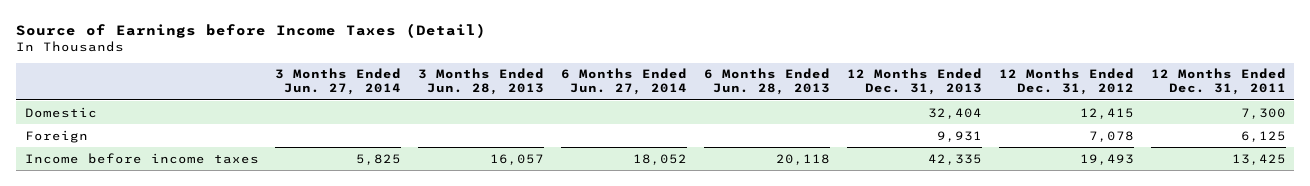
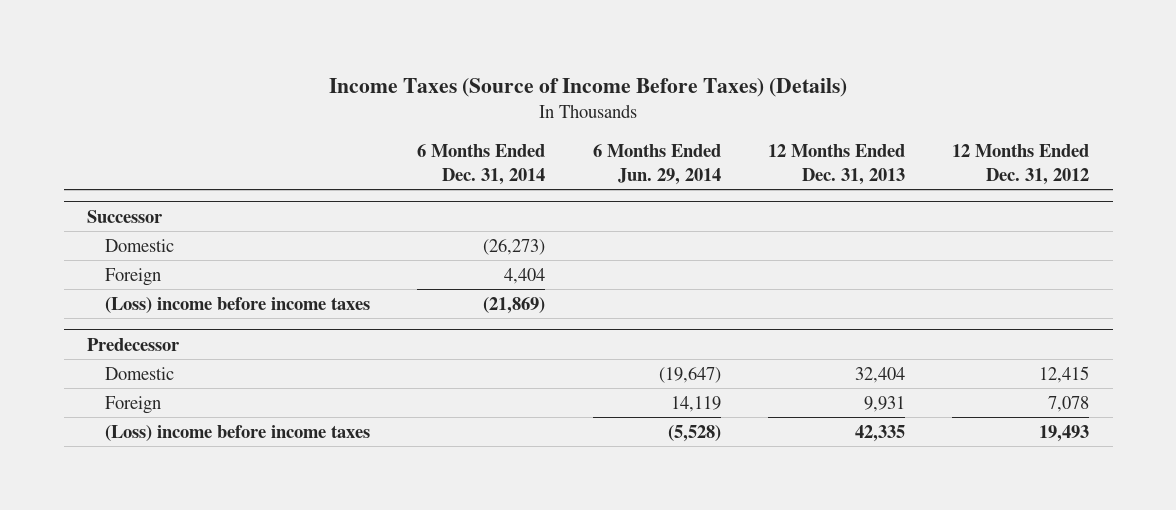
- Source of Earnings before Income Taxes (Detail)
+ Income Taxes (Source of Income Before Taxes) (Details)
- | 3 Months Ended Jun. 27, 2014 | 3 Months Ended Jun. 28, 2013 | 6 Months Ended Jun. 27, 2014 | 6 Months Ended Jun. 28, 2013 | 12 Months Ended Dec. 31, 2013 | 12 Months Ended Dec. 31, 2012 | 12 Months Ended Dec. 31, 2011
+ | 6 Months Ended Dec. 31, 2014 | 6 Months Ended Jun. 29, 2014 | 12 Months Ended Dec. 31, 2013 | 12 Months Ended Dec. 31, 2012
+ Successor
+ Domestic | (26,273) | | |
+ Foreign | 4,404 | | |
+ (Loss) income before income taxes | (21,869) | | |
+ Predecessor
- Income before income taxes | 5,825 | 16,057 | 18,052 | 20,118 | 42,335 | 19,493 | 13,425
+ (Loss) income before income taxes | | (5,528) | 42,335 | 19,493

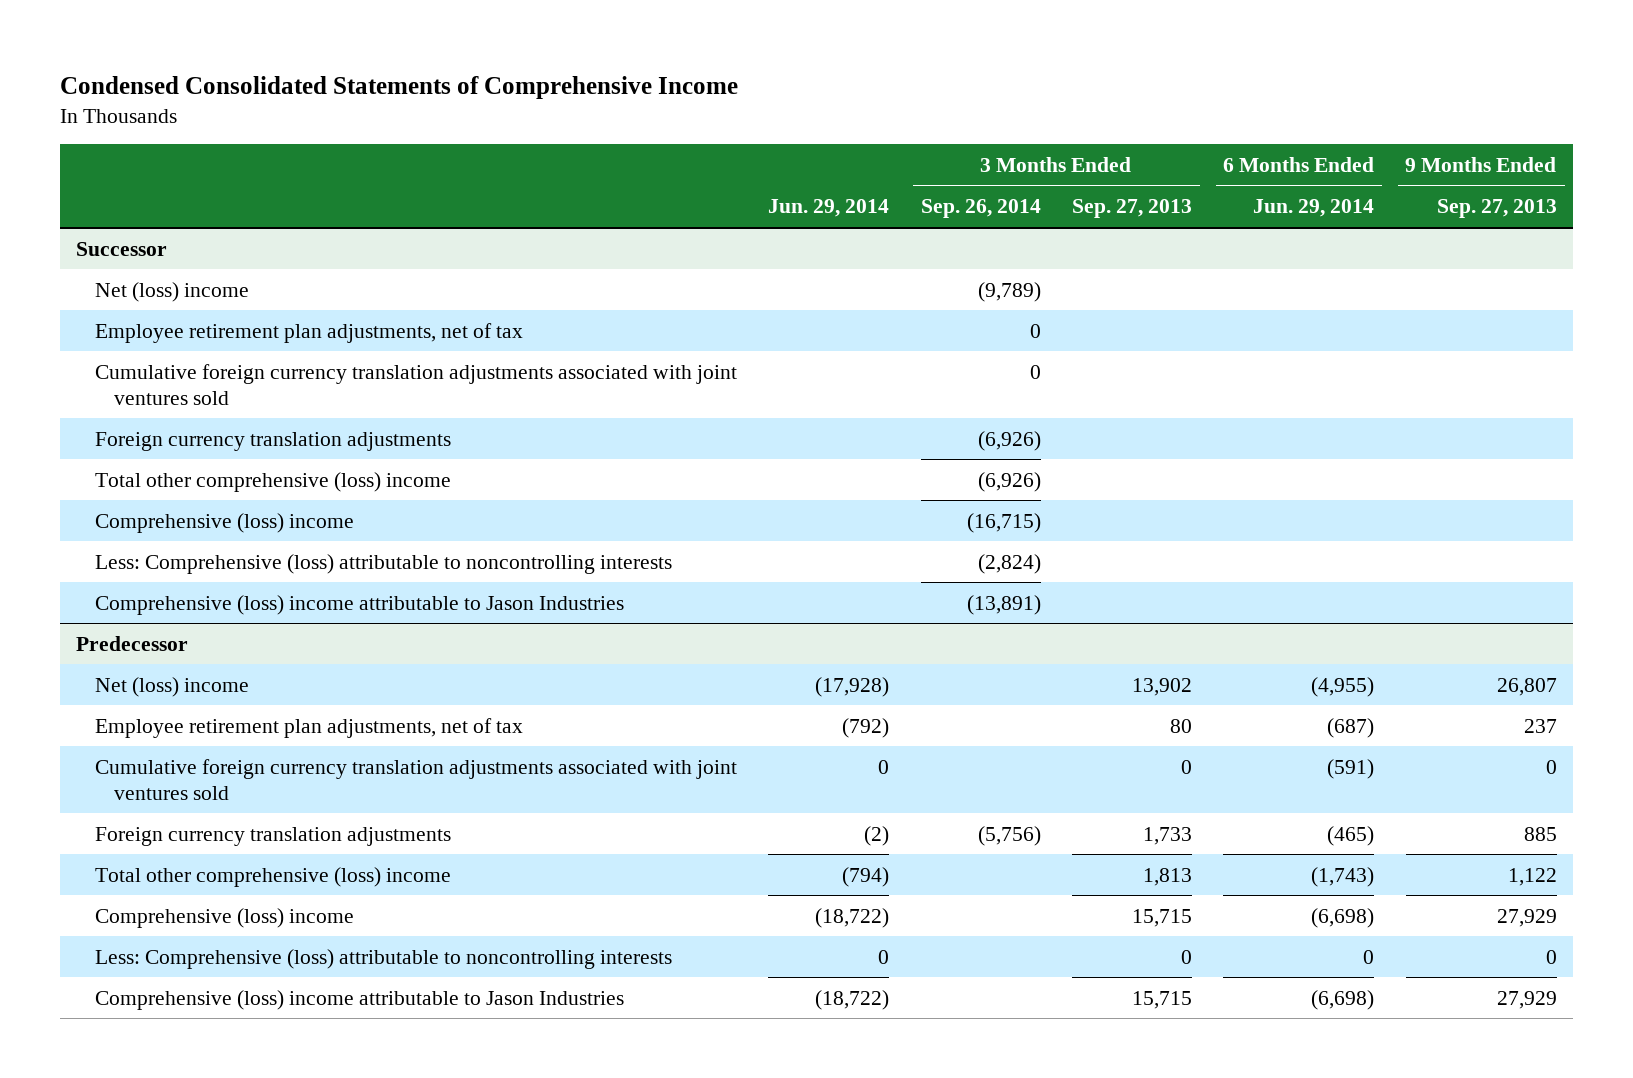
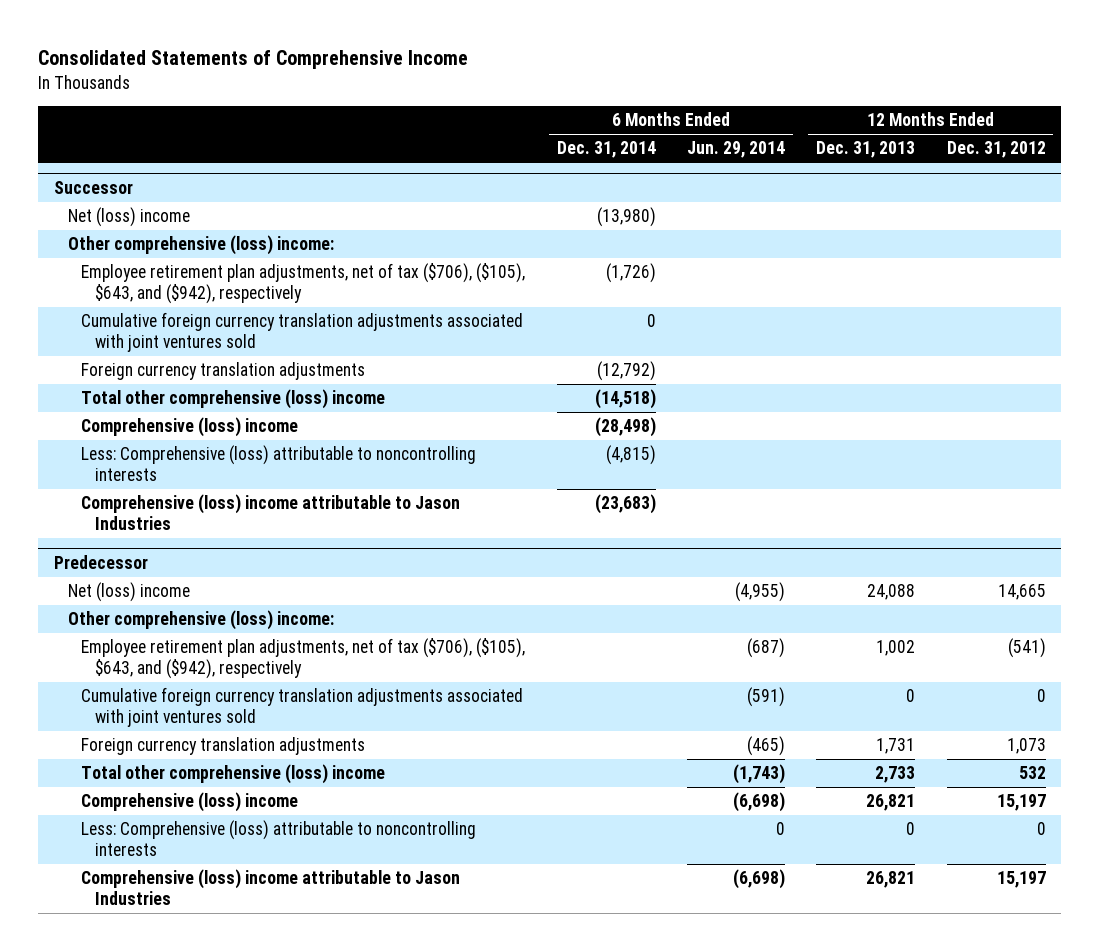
- Condensed Consolidated Statements of Comprehensive Income
+ Consolidated Statements of Comprehensive Income
- | Jun. 29, 2014 | 3 Months Ended Sep. 26, 2014 | 3 Months Ended Sep. 27, 2013 | 6 Months Ended Jun. 29, 2014 | 9 Months Ended Sep. 27, 2013
+ | 6 Months Ended Dec. 31, 2014 | 6 Months Ended Jun. 29, 2014 | 12 Months Ended Dec. 31, 2013 | 12 Months Ended Dec. 31, 2012
@ Successor
- Employee retirement plan adjustments, net of tax | | 0 | | |
+ Other comprehensive (loss) income:
+ Employee retirement plan adjustments, net of tax ($706), ($105), $643, and ($942), respectively | (1,726) | | |
@ Predecessor
- Employee retirement plan adjustments, net of tax | (792) | | 80 | (687) | 237
+ Other comprehensive (loss) income:
+ Employee retirement plan adjustments, net of tax ($706), ($105), $643, and ($942), respectively | | (687) | 1,002 | (541)

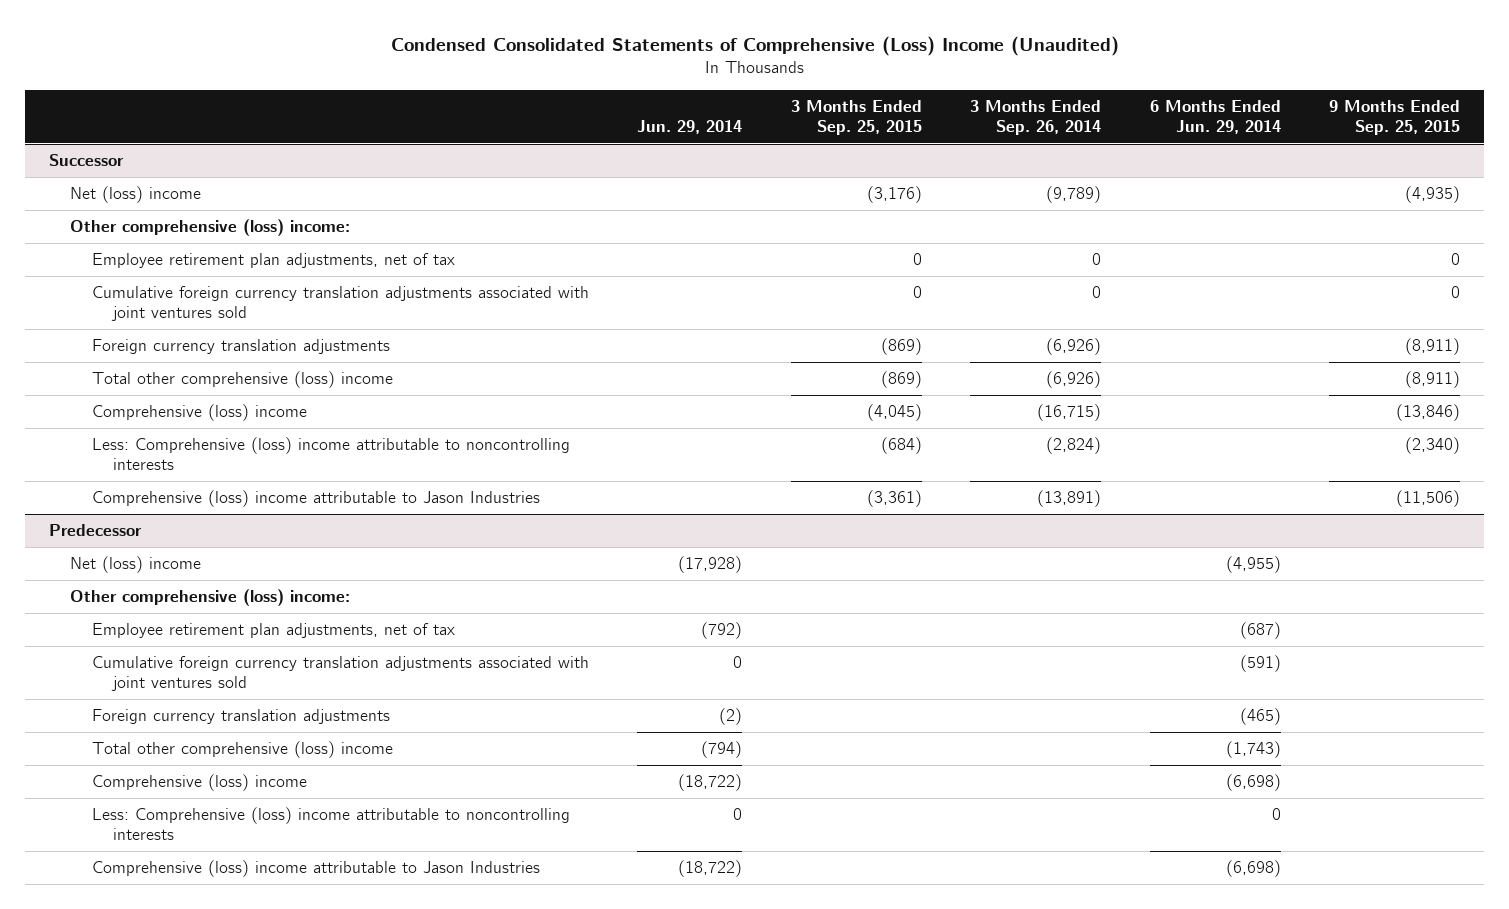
- Consolidated Statements of Comprehensive Income
+ Condensed Consolidated Statements of Comprehensive (Loss) Income (Unaudited)
- | 6 Months Ended Dec. 31, 2014 | 6 Months Ended Jun. 29, 2014 | 12 Months Ended Dec. 31, 2013 | 12 Months Ended Dec. 31, 2012
+ | Jun. 29, 2014 | 3 Months Ended Sep. 25, 2015 | 3 Months Ended Sep. 26, 2014 | 6 Months Ended Jun. 29, 2014 | 9 Months Ended Sep. 25, 2015
@ Successor
- Employee retirement plan adjustments, net of tax ($706), ($105), $643, and ($942), respectively | (1,726) | | |
+ Employee retirement plan adjustments, net of tax | | 0 | 0 | | 0
- Less: Comprehensive (loss) attributable to noncontrolling interests | (4,815) | | |
+ Less: Comprehensive (loss) income attributable to noncontrolling interests | | (684) | (2,824) | | (2,340)
@ Predecessor
- Employee retirement plan adjustments, net of tax ($706), ($105), $643, and ($942), respectively | | (687) | 1,002 | (541)
+ Employee retirement plan adjustments, net of tax | (792) | | | (687) |
- Less: Comprehensive (loss) attributable to noncontrolling interests | | 0 | 0 | 0
+ Less: Comprehensive (loss) income attributable to noncontrolling interests | 0 | | | 0 |

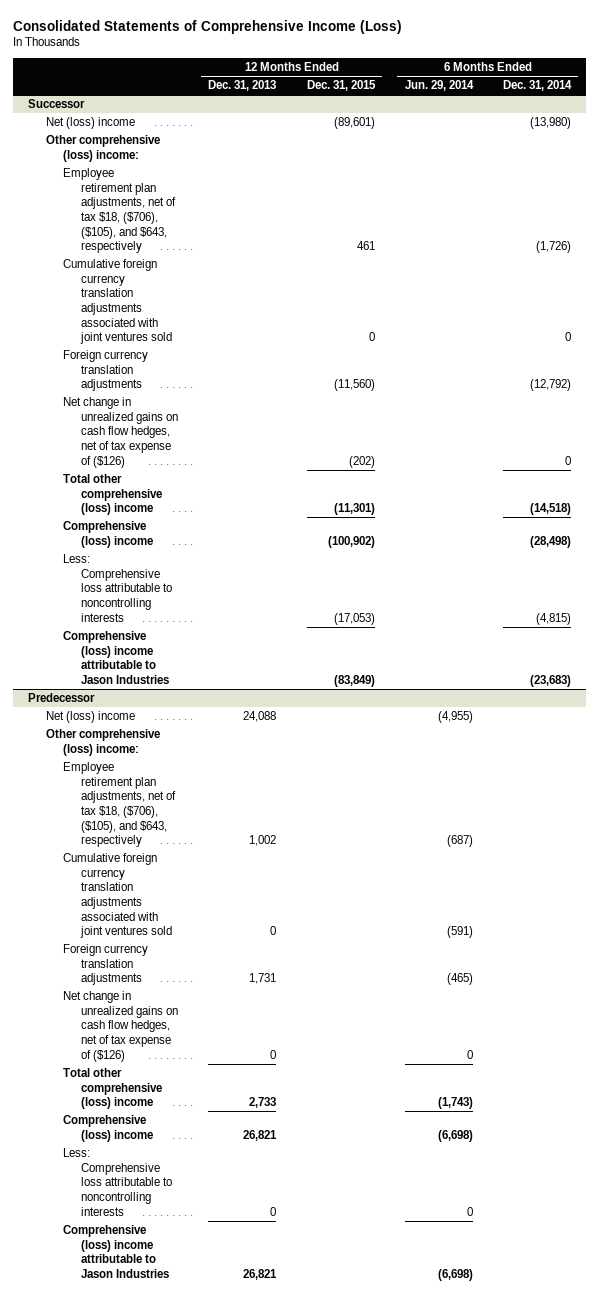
- Condensed Consolidated Statements of Comprehensive (Loss) Income (Unaudited)
+ Consolidated Statements of Comprehensive Income (Loss)
- | Jun. 29, 2014 | 3 Months Ended Sep. 25, 2015 | 3 Months Ended Sep. 26, 2014 | 6 Months Ended Jun. 29, 2014 | 9 Months Ended Sep. 25, 2015
+ | 12 Months Ended Dec. 31, 2013 | 12 Months Ended Dec. 31, 2015 | 6 Months Ended Jun. 29, 2014 | 6 Months Ended Dec. 31, 2014
@ Successor
- Employee retirement plan adjustments, net of tax | | 0 | 0 | | 0
+ Employee retirement plan adjustments, net of tax $18, ($706), ($105), and $643, respectively | | 461 | | (1,726)
+ Net change in unrealized gains on cash flow hedges, net of tax expense of ($126) | | (202) | | 0
- Less: Comprehensive (loss) income attributable to noncontrolling interests | | (684) | (2,824) | | (2,340)
+ Less: Comprehensive loss attributable to noncontrolling interests | | (17,053) | | (4,815)
@ Predecessor
- Employee retirement plan adjustments, net of tax | (792) | | | (687) |
+ Employee retirement plan adjustments, net of tax $18, ($706), ($105), and $643, respectively | 1,002 | | (687) |
+ Net change in unrealized gains on cash flow hedges, net of tax expense of ($126) | 0 | | 0 |
- Less: Comprehensive (loss) income attributable to noncontrolling interests | 0 | | | 0 |
+ Less: Comprehensive loss attributable to noncontrolling interests | 0 | | 0 |

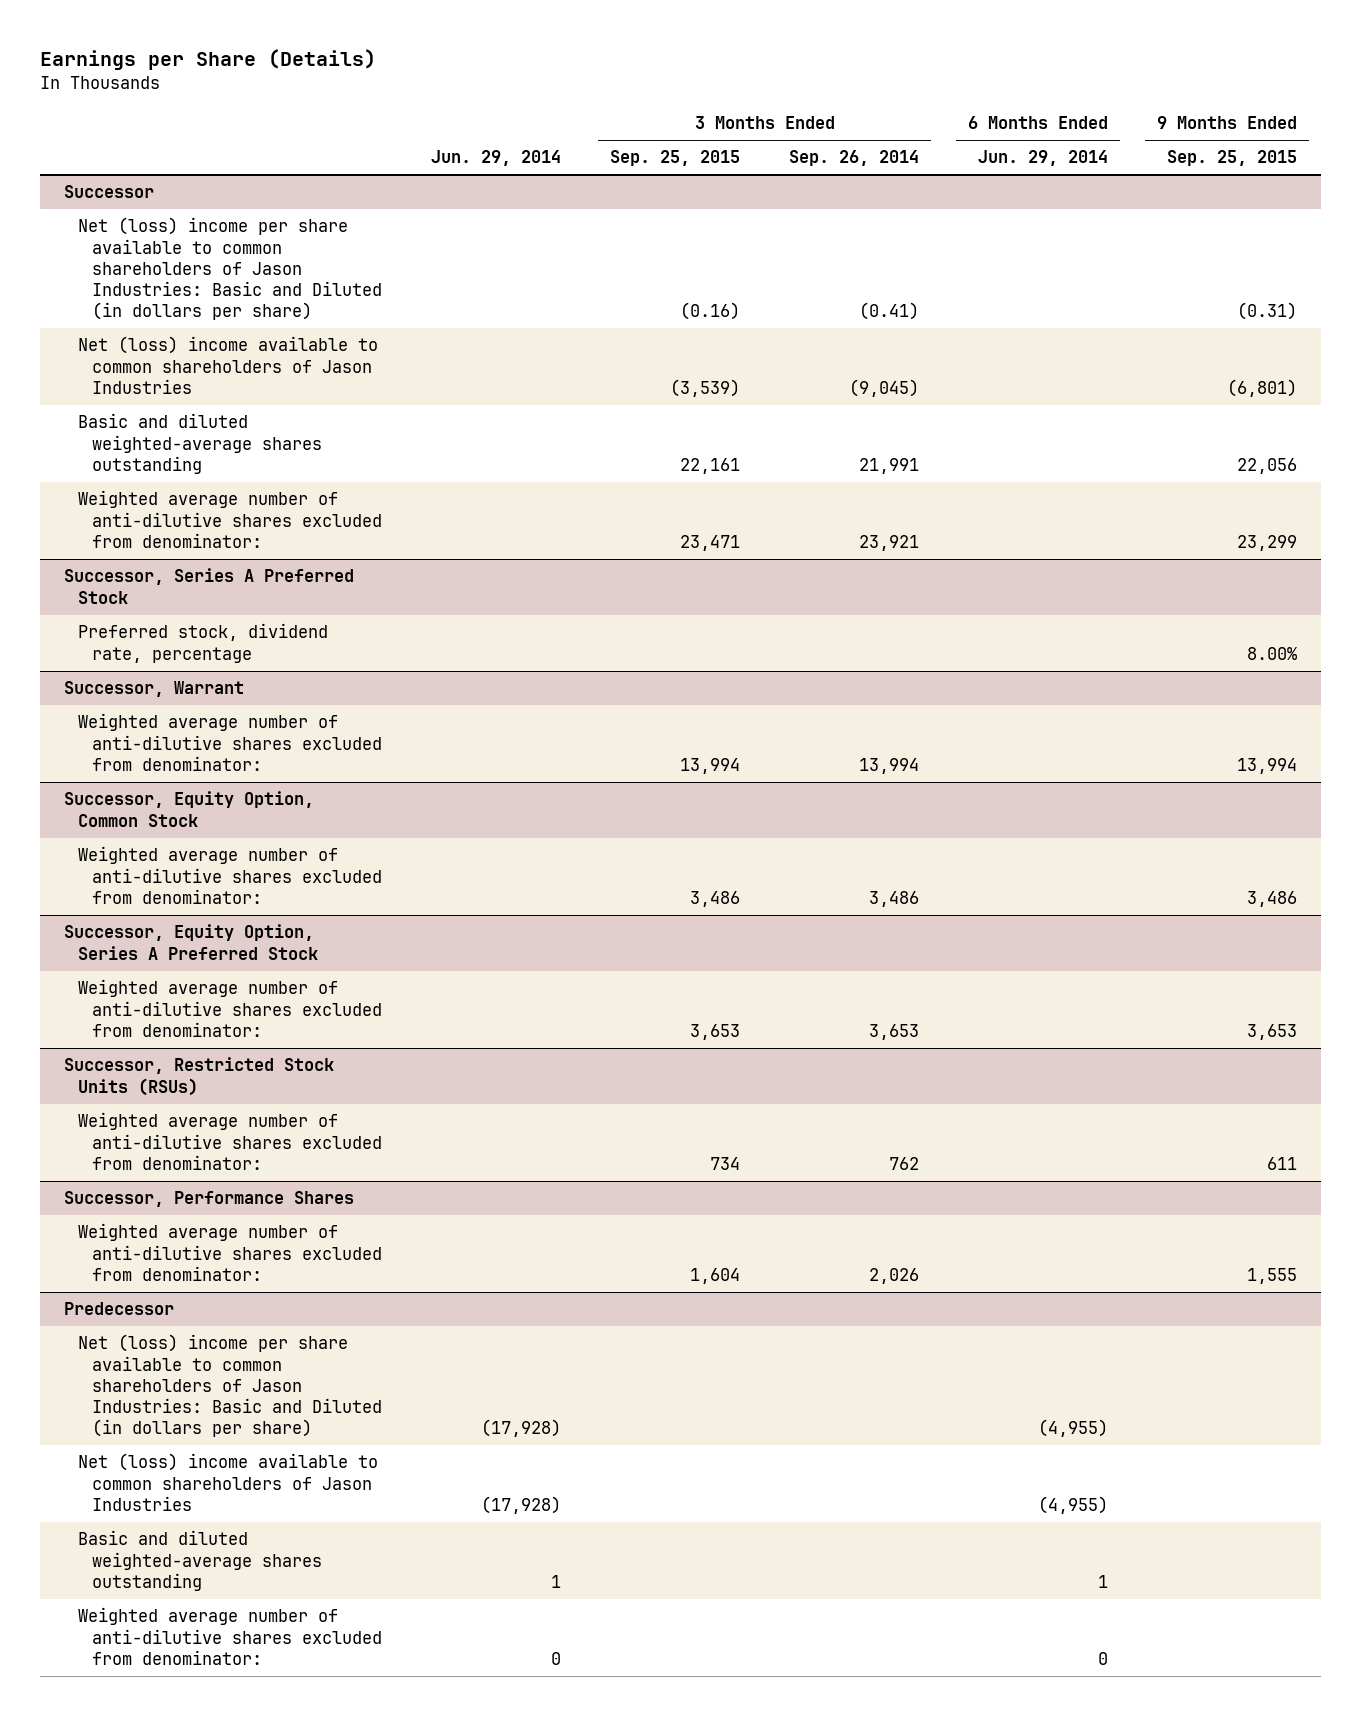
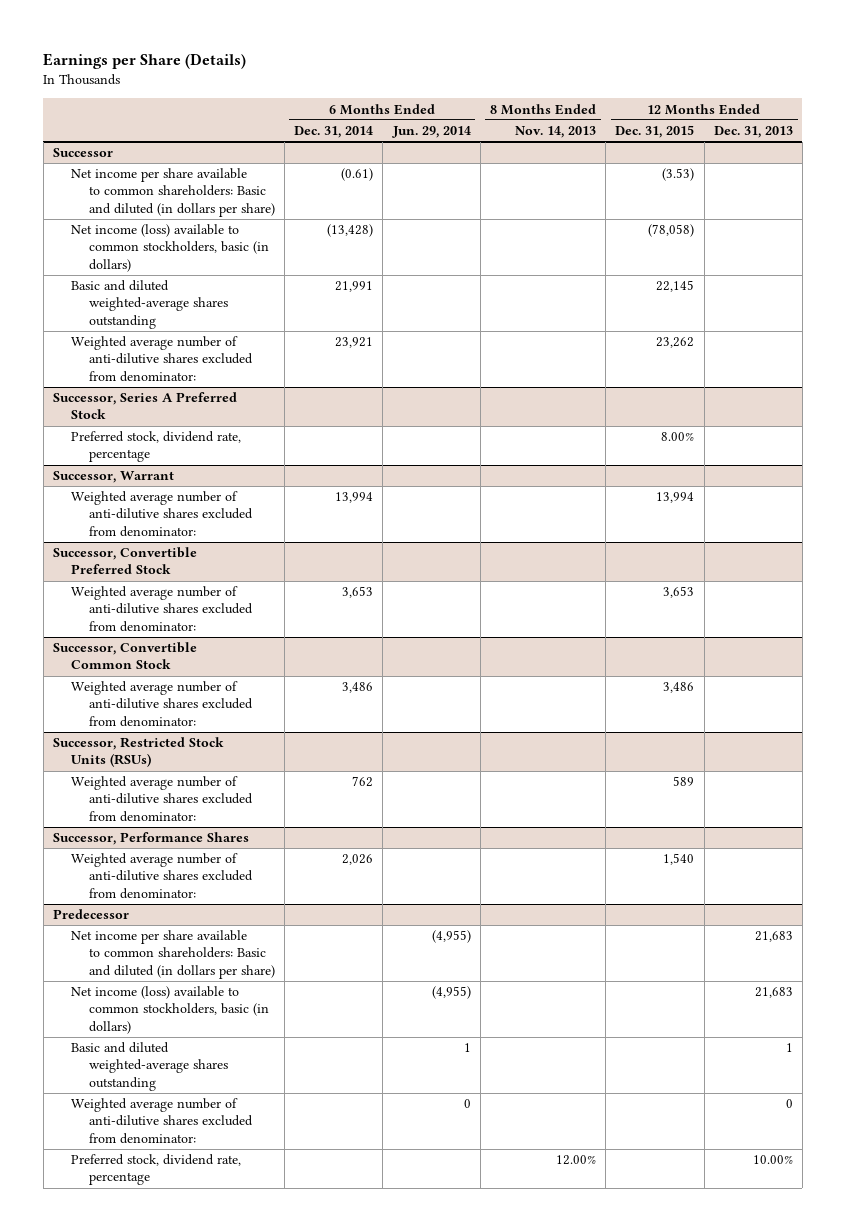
- | Jun. 29, 2014 | 3 Months Ended Sep. 25, 2015 | 3 Months Ended Sep. 26, 2014 | 6 Months Ended Jun. 29, 2014 | 9 Months Ended Sep. 25, 2015
+ | 6 Months Ended Dec. 31, 2014 | 6 Months Ended Jun. 29, 2014 | 8 Months Ended Nov. 14, 2013 | 12 Months Ended Dec. 31, 2015 | 12 Months Ended Dec. 31, 2013
@ Successor
- Net (loss) income per share available to common shareholders of Jason Industries: Basic and Diluted (in dollars per share) | | (0.16) | (0.41) | | (0.31)
- Net (loss) income available to common shareholders of Jason Industries | | (3,539) | (9,045) | | (6,801)
+ Net income per share available to common shareholders: Basic and diluted (in dollars per share) | (0.61) | | | (3.53) |
+ Net income (loss) available to common stockholders, basic (in dollars) | (13,428) | | | (78,058) |
- Successor, Equity Option, Common Stock
+ Successor, Convertible Preferred Stock
+ Weighted average number of anti-dilutive shares excluded from denominator: | 3,653 | | | 3,653 |
+ Successor, Convertible Common Stock
- Successor, Equity Option, Series A Preferred Stock
- Weighted average number of anti-dilutive shares excluded from denominator: | | 3,653 | 3,653 | | 3,653
@ Predecessor
- Net (loss) income per share available to common shareholders of Jason Industries: Basic and Diluted (in dollars per share) | (17,928) | | | (4,955) |
- Net (loss) income available to common shareholders of Jason Industries | (17,928) | | | (4,955) |
+ Net income per share available to common shareholders: Basic and diluted (in dollars per share) | | (4,955) | | | 21,683
+ Net income (loss) available to common stockholders, basic (in dollars) | | (4,955) | | | 21,683
+ Preferred stock, dividend rate, percentage | | | 12.00% | | 10.00%

